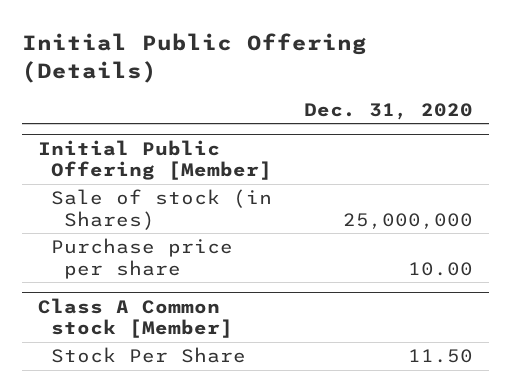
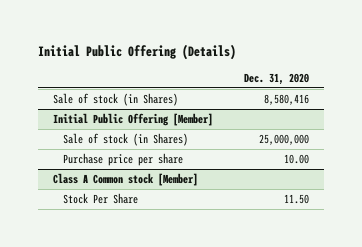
+ Sale of stock (in Shares) | 8,580,416

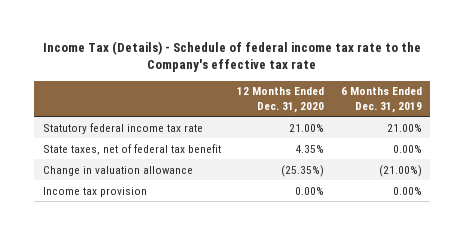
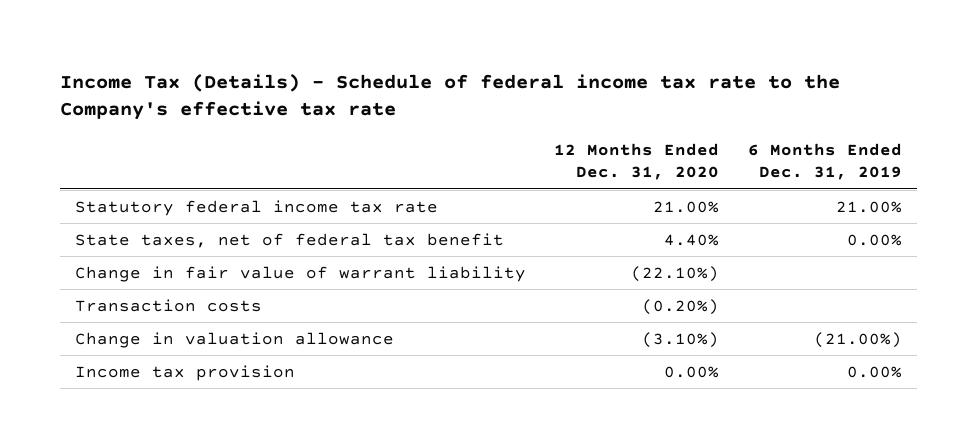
- State taxes, net of federal tax benefit | 4.35% | 0.00%
- Change in valuation allowance | (25.35%) | (21.00%)
+ State taxes, net of federal tax benefit | 4.40% | 0.00%
+ Change in fair value of warrant liability | (22.10%) |
+ Transaction costs | (0.20%) |
+ Change in valuation allowance | (3.10%) | (21.00%)

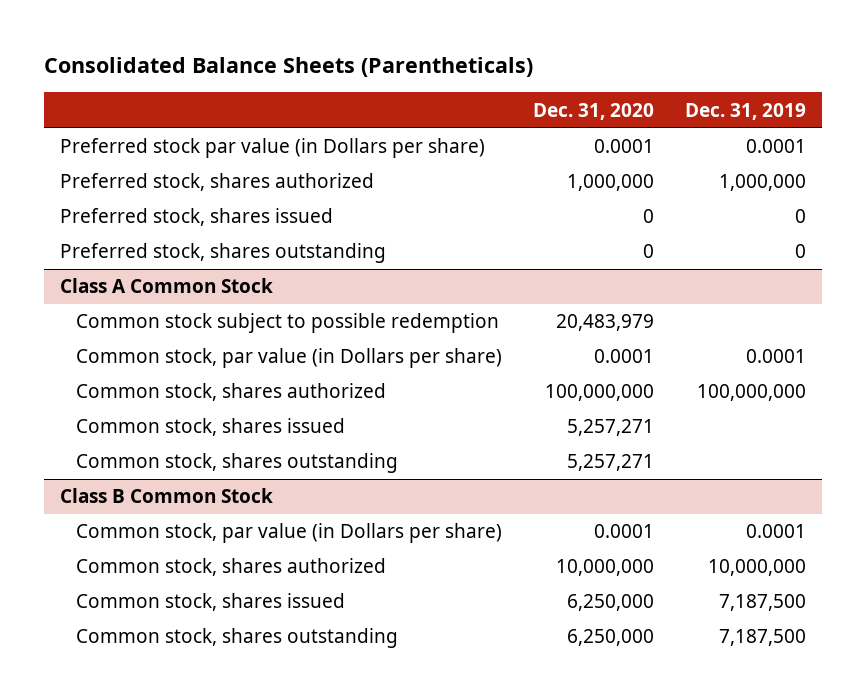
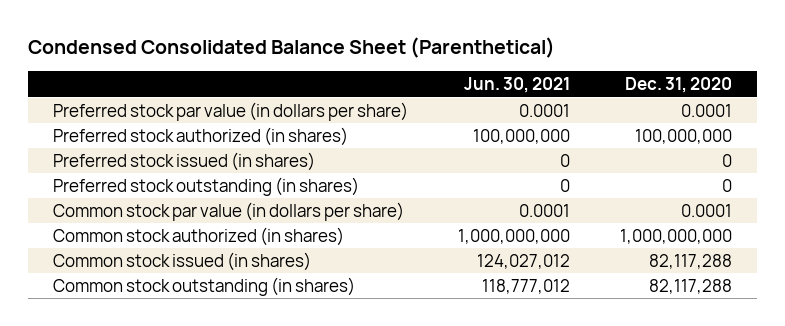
- Consolidated Balance Sheets (Parentheticals)
+ Condensed Consolidated Balance Sheet (Parenthetical)
- | Dec. 31, 2020 | Dec. 31, 2019
+ | Jun. 30, 2021 | Dec. 31, 2020
- Preferred stock par value (in Dollars per share) | 0.0001 | 0.0001
- Preferred stock, shares authorized | 1,000,000 | 1,000,000
- Preferred stock, shares issued | 0 | 0
- Preferred stock, shares outstanding | 0 | 0
- Class A Common Stock
- Common stock subject to possible redemption | 20,483,979 |
- Common stock, par value (in Dollars per share) | 0.0001 | 0.0001
- Common stock, shares authorized | 100,000,000 | 100,000,000
- Common stock, shares issued | 5,257,271 |
- Common stock, shares outstanding | 5,257,271 |
- Class B Common Stock
- Common stock, par value (in Dollars per share) | 0.0001 | 0.0001
- Common stock, shares authorized | 10,000,000 | 10,000,000
- Common stock, shares issued | 6,250,000 | 7,187,500
- Common stock, shares outstanding | 6,250,000 | 7,187,500
+ Preferred stock par value (in dollars per share) | 0.0001 | 0.0001
+ Preferred stock authorized (in shares) | 100,000,000 | 100,000,000
+ Preferred stock issued (in shares) | 0 | 0
+ Preferred stock outstanding (in shares) | 0 | 0
+ Common stock par value (in dollars per share) | 0.0001 | 0.0001
+ Common stock authorized (in shares) | 1,000,000,000 | 1,000,000,000
+ Common stock issued (in shares) | 124,027,012 | 82,117,288
+ Common stock outstanding (in shares) | 118,777,012 | 82,117,288

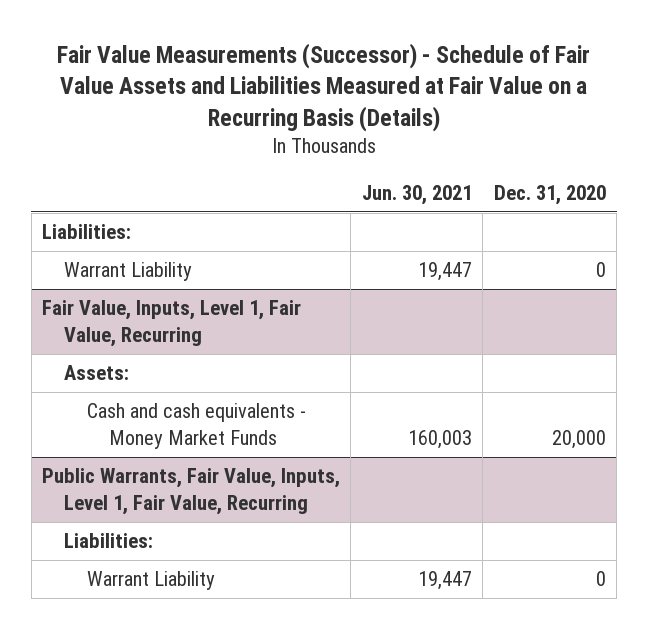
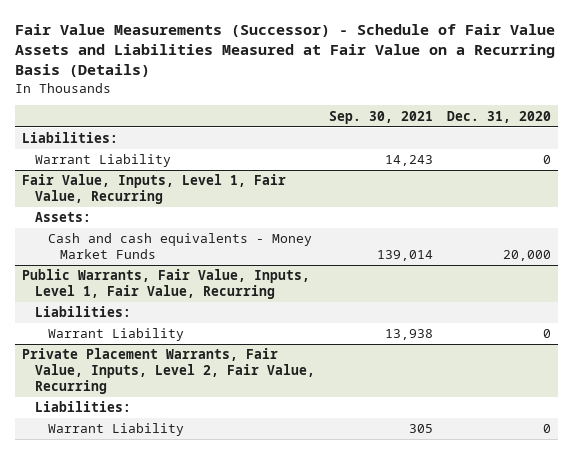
- | Jun. 30, 2021 | Dec. 31, 2020
+ | Sep. 30, 2021 | Dec. 31, 2020
+ Private Placement Warrants, Fair Value, Inputs, Level 2, Fair Value, Recurring
+ Liabilities:
+ Warrant Liability | 305 | 0

